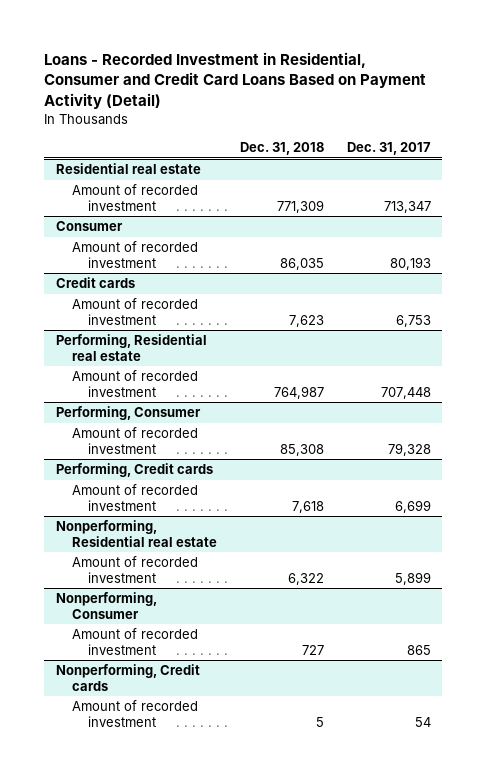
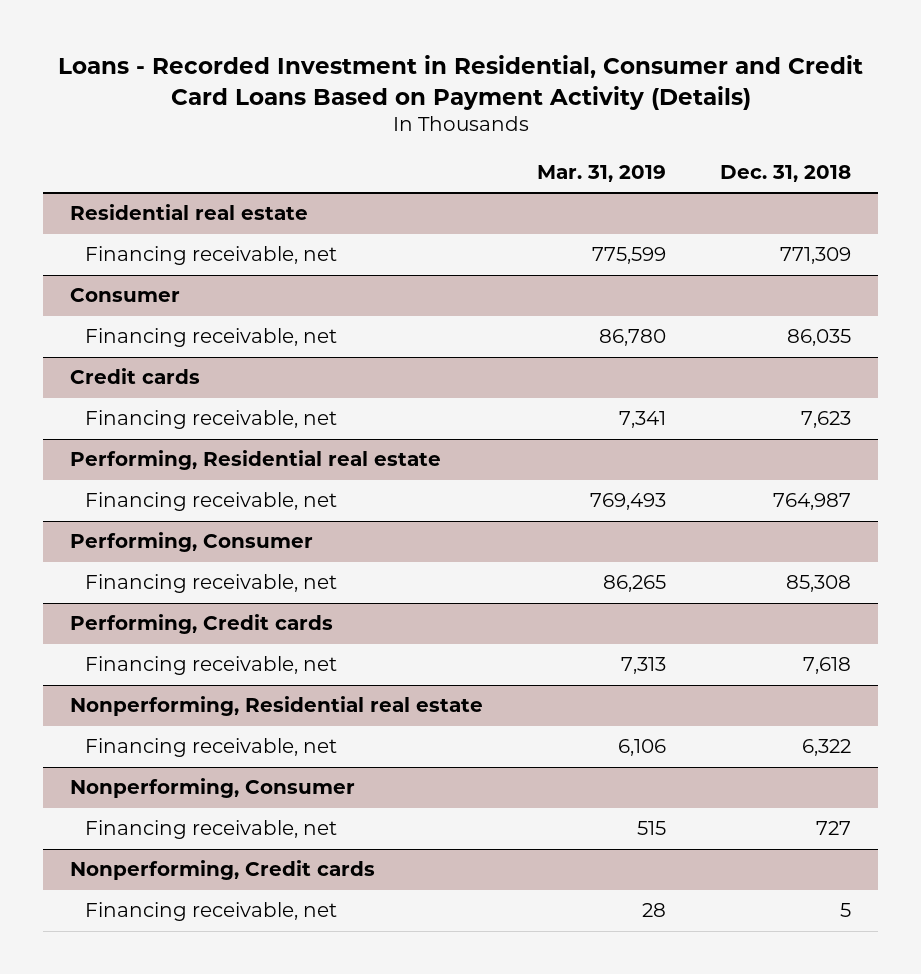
- Loans - Recorded Investment in Residential, Consumer and Credit Card Loans Based on Payment Activity (Detail)
+ Loans - Recorded Investment in Residential, Consumer and Credit Card Loans Based on Payment Activity (Details)
- | Dec. 31, 2018 | Dec. 31, 2017
+ | Mar. 31, 2019 | Dec. 31, 2018
@ Residential real estate
- Amount of recorded investment | 771,309 | 713,347
+ Financing receivable, net | 775,599 | 771,309
@ Consumer
- Amount of recorded investment | 86,035 | 80,193
+ Financing receivable, net | 86,780 | 86,035
@ Credit cards
- Amount of recorded investment | 7,623 | 6,753
+ Financing receivable, net | 7,341 | 7,623
@ Performing, Residential real estate
- Amount of recorded investment | 764,987 | 707,448
+ Financing receivable, net | 769,493 | 764,987
@ Performing, Consumer
- Amount of recorded investment | 85,308 | 79,328
+ Financing receivable, net | 86,265 | 85,308
@ Performing, Credit cards
- Amount of recorded investment | 7,618 | 6,699
+ Financing receivable, net | 7,313 | 7,618
@ Nonperforming, Residential real estate
- Amount of recorded investment | 6,322 | 5,899
+ Financing receivable, net | 6,106 | 6,322
@ Nonperforming, Consumer
- Amount of recorded investment | 727 | 865
+ Financing receivable, net | 515 | 727
@ Nonperforming, Credit cards
- Amount of recorded investment | 5 | 54
+ Financing receivable, net | 28 | 5

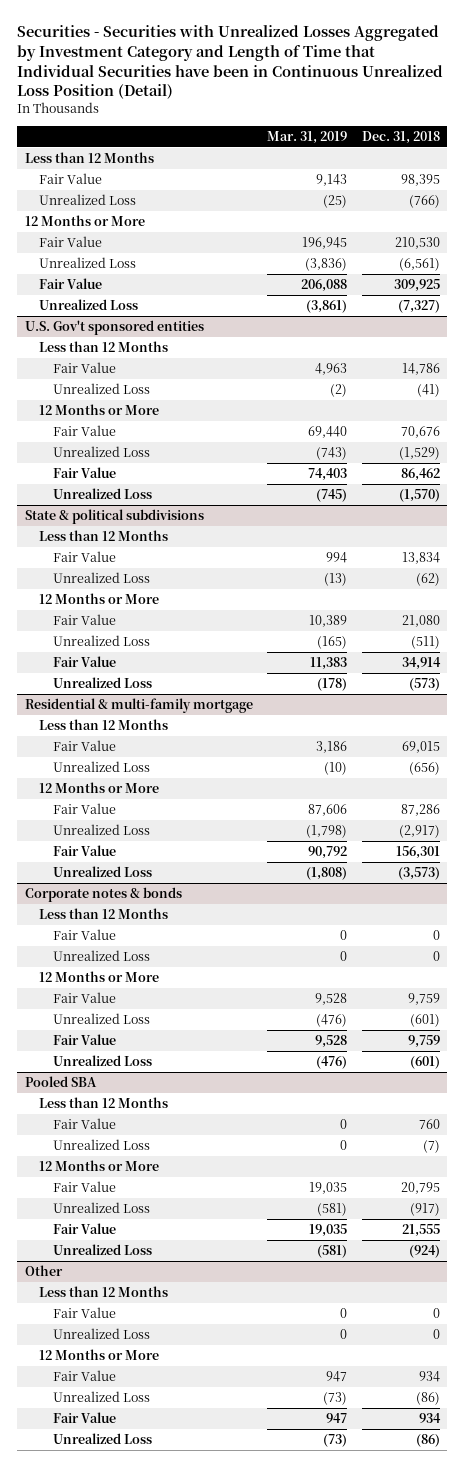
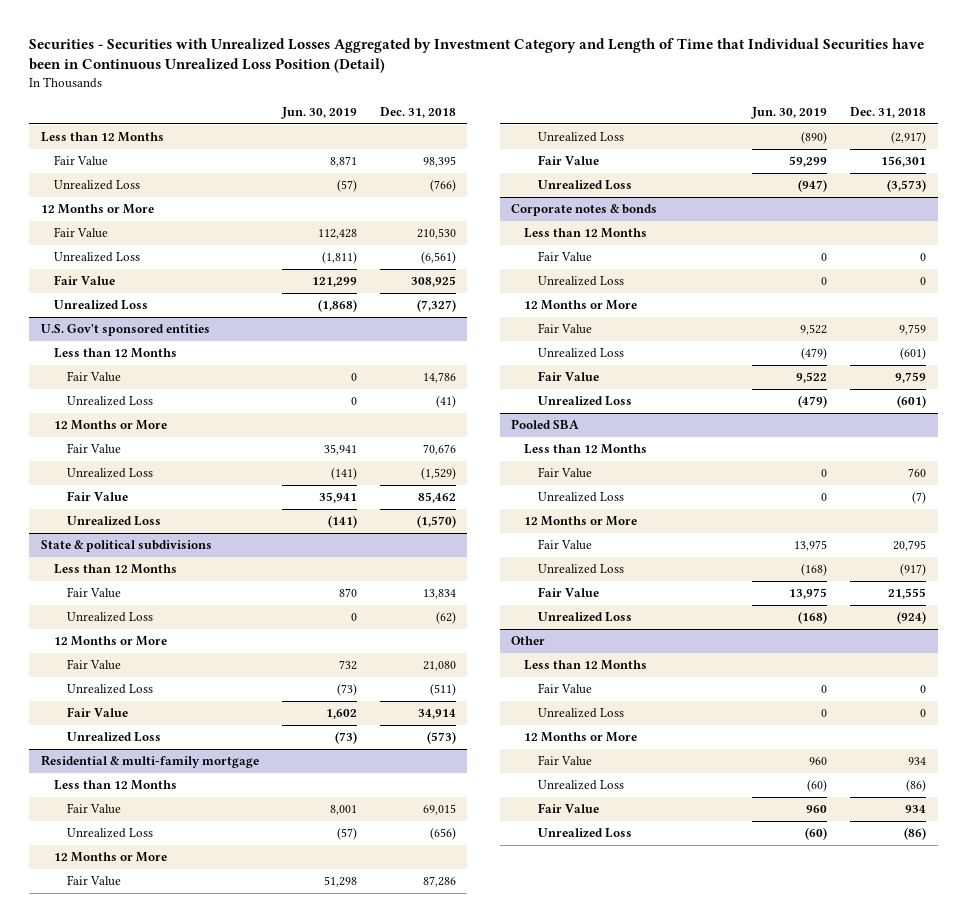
- | Mar. 31, 2019 | Dec. 31, 2018
+ | Jun. 30, 2019 | Dec. 31, 2018
- Fair Value | 206,088 | 309,925
+ Fair Value | 121,299 | 308,925
@ U.S. Gov't sponsored entities
- Fair Value | 74,403 | 86,462
+ Fair Value | 35,941 | 85,462

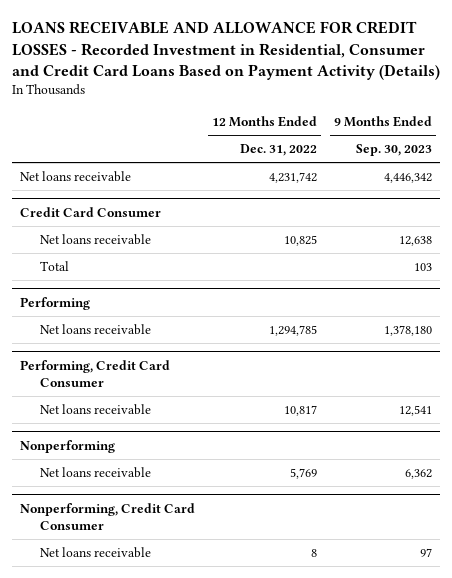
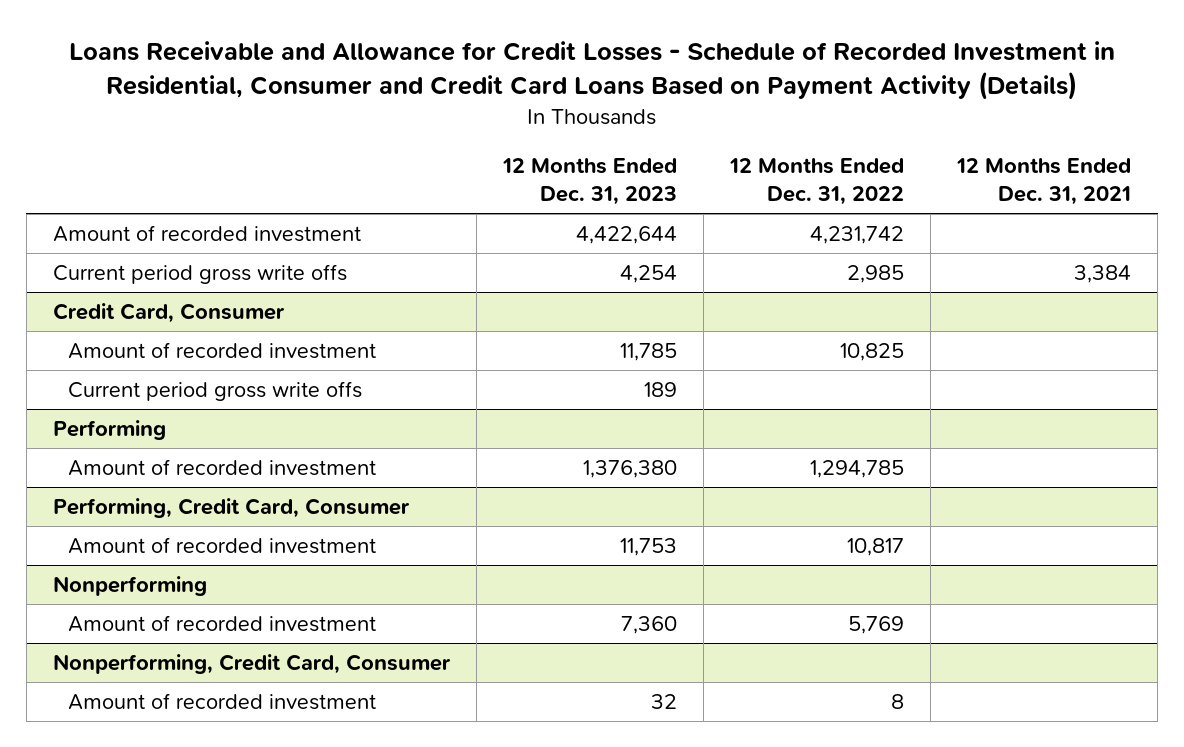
- LOANS RECEIVABLE AND ALLOWANCE FOR CREDIT LOSSES - Recorded Investment in Residential, Consumer and Credit Card Loans Based on Payment Activity (Details)
+ Loans Receivable and Allowance for Credit Losses - Schedule of Recorded Investment in Residential, Consumer and Credit Card Loans Based on Payment Activity (Details)
- | 12 Months Ended Dec. 31, 2022 | 9 Months Ended Sep. 30, 2023
+ | 12 Months Ended Dec. 31, 2023 | 12 Months Ended Dec. 31, 2022 | 12 Months Ended Dec. 31, 2021
- Net loans receivable | 4,231,742 | 4,446,342
- Credit Card Consumer
- Net loans receivable | 10,825 | 12,638
- Total | | 103
+ Amount of recorded investment | 4,422,644 | 4,231,742 |
+ Current period gross write offs | 4,254 | 2,985 | 3,384
+ Credit Card, Consumer
+ Amount of recorded investment | 11,785 | 10,825 |
+ Current period gross write offs | 189 | |
@ Performing
- Net loans receivable | 1,294,785 | 1,378,180
- Performing, Credit Card Consumer
- Net loans receivable | 10,817 | 12,541
@ Performing
+ Amount of recorded investment | 1,376,380 | 1,294,785 |
+ Performing, Credit Card, Consumer
+ Amount of recorded investment | 11,753 | 10,817 |
@ Nonperforming
- Net loans receivable | 5,769 | 6,362
- Nonperforming, Credit Card Consumer
- Net loans receivable | 8 | 97
@ Nonperforming
+ Amount of recorded investment | 7,360 | 5,769 |
+ Nonperforming, Credit Card, Consumer
+ Amount of recorded investment | 32 | 8 |

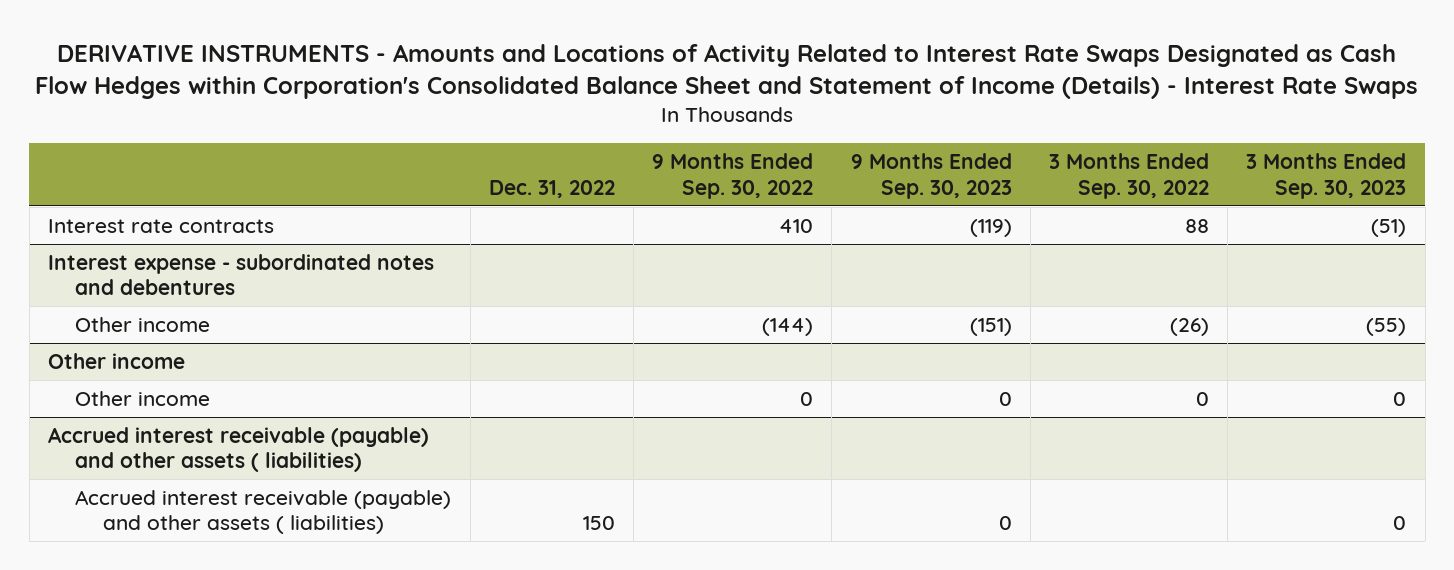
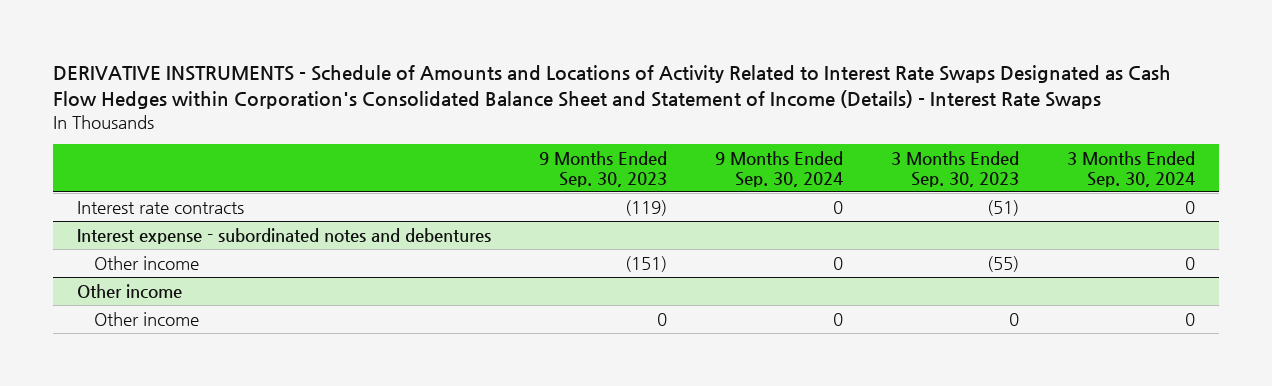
- DERIVATIVE INSTRUMENTS - Amounts and Locations of Activity Related to Interest Rate Swaps Designated as Cash Flow Hedges within Corporation's Consolidated Balance Sheet and Statement of Income (Details) - Interest Rate Swaps
+ DERIVATIVE INSTRUMENTS - Schedule of Amounts and Locations of Activity Related to Interest Rate Swaps Designated as Cash Flow Hedges within Corporation's Consolidated Balance Sheet and Statement of Income (Details) - Interest Rate Swaps
- | Dec. 31, 2022 | 9 Months Ended Sep. 30, 2022 | 9 Months Ended Sep. 30, 2023 | 3 Months Ended Sep. 30, 2022 | 3 Months Ended Sep. 30, 2023
+ | 9 Months Ended Sep. 30, 2023 | 9 Months Ended Sep. 30, 2024 | 3 Months Ended Sep. 30, 2023 | 3 Months Ended Sep. 30, 2024
- Accrued interest receivable (payable) and other assets ( liabilities)
- Accrued interest receivable (payable) and other assets ( liabilities) | 150 | | 0 | | 0

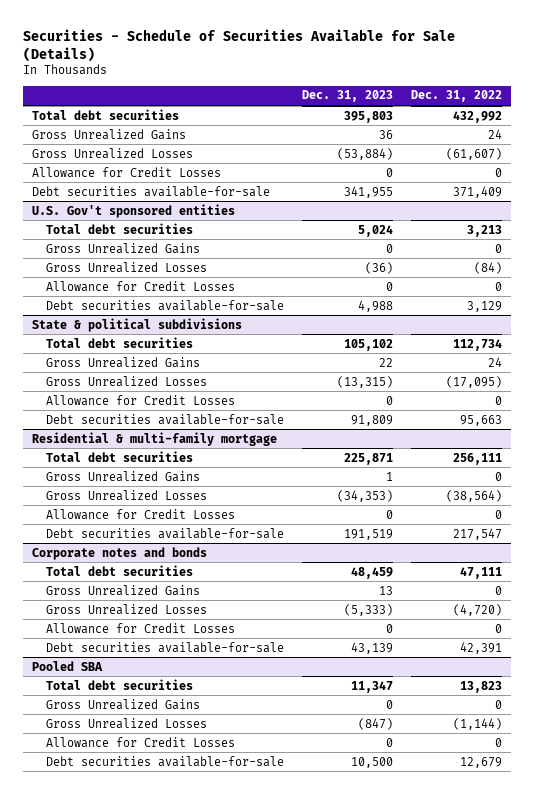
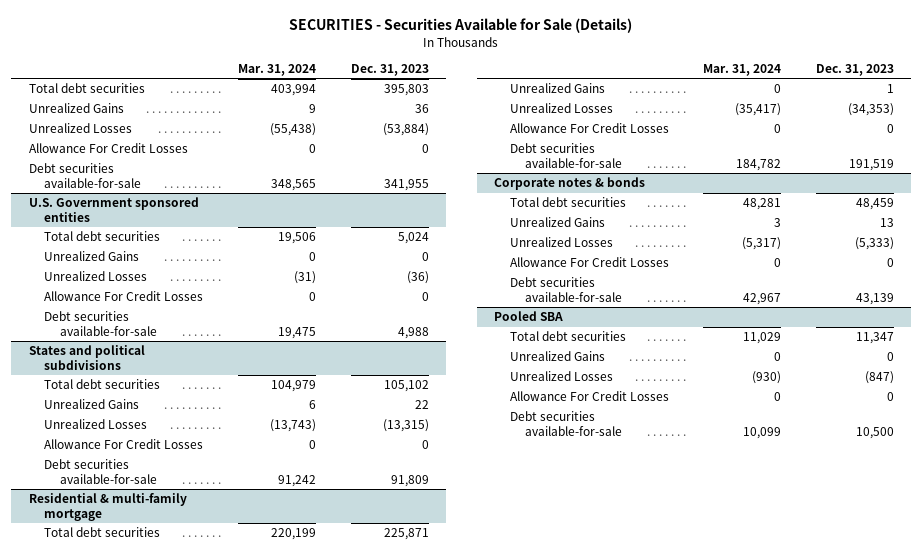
- Securities - Schedule of Securities Available for Sale (Details)
+ SECURITIES - Securities Available for Sale (Details)
- | Dec. 31, 2023 | Dec. 31, 2022
+ | Mar. 31, 2024 | Dec. 31, 2023
- Gross Unrealized Gains | 36 | 24
- Gross Unrealized Losses | (53,884) | (61,607)
- Allowance for Credit Losses | 0 | 0
+ Unrealized Gains | 9 | 36
+ Unrealized Losses | (55,438) | (53,884)
+ Allowance For Credit Losses | 0 | 0
- U.S. Gov't sponsored entities
+ U.S. Government sponsored entities
- Gross Unrealized Gains | 0 | 0
- Gross Unrealized Losses | (36) | (84)
- Allowance for Credit Losses | 0 | 0
+ Unrealized Gains | 0 | 0
+ Unrealized Losses | (31) | (36)
+ Allowance For Credit Losses | 0 | 0
- State & political subdivisions
+ States and political subdivisions
- Gross Unrealized Gains | 22 | 24
- Gross Unrealized Losses | (13,315) | (17,095)
- Allowance for Credit Losses | 0 | 0
+ Unrealized Gains | 6 | 22
+ Unrealized Losses | (13,743) | (13,315)
+ Allowance For Credit Losses | 0 | 0
@ Residential & multi-family mortgage
- Gross Unrealized Gains | 1 | 0
- Gross Unrealized Losses | (34,353) | (38,564)
- Allowance for Credit Losses | 0 | 0
+ Unrealized Gains | 0 | 1
+ Unrealized Losses | (35,417) | (34,353)
+ Allowance For Credit Losses | 0 | 0
- Corporate notes and bonds
+ Corporate notes & bonds
- Gross Unrealized Gains | 13 | 0
- Gross Unrealized Losses | (5,333) | (4,720)
- Allowance for Credit Losses | 0 | 0
+ Unrealized Gains | 3 | 13
+ Unrealized Losses | (5,317) | (5,333)
+ Allowance For Credit Losses | 0 | 0
@ Pooled SBA
- Gross Unrealized Gains | 0 | 0
- Gross Unrealized Losses | (847) | (1,144)
- Allowance for Credit Losses | 0 | 0
+ Unrealized Gains | 0 | 0
+ Unrealized Losses | (930) | (847)
+ Allowance For Credit Losses | 0 | 0

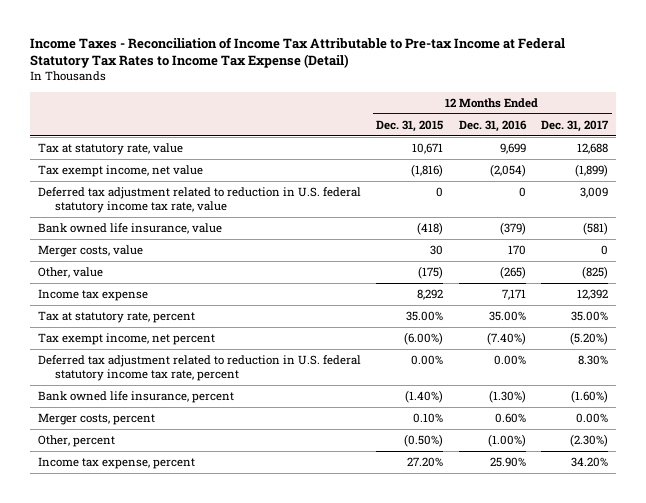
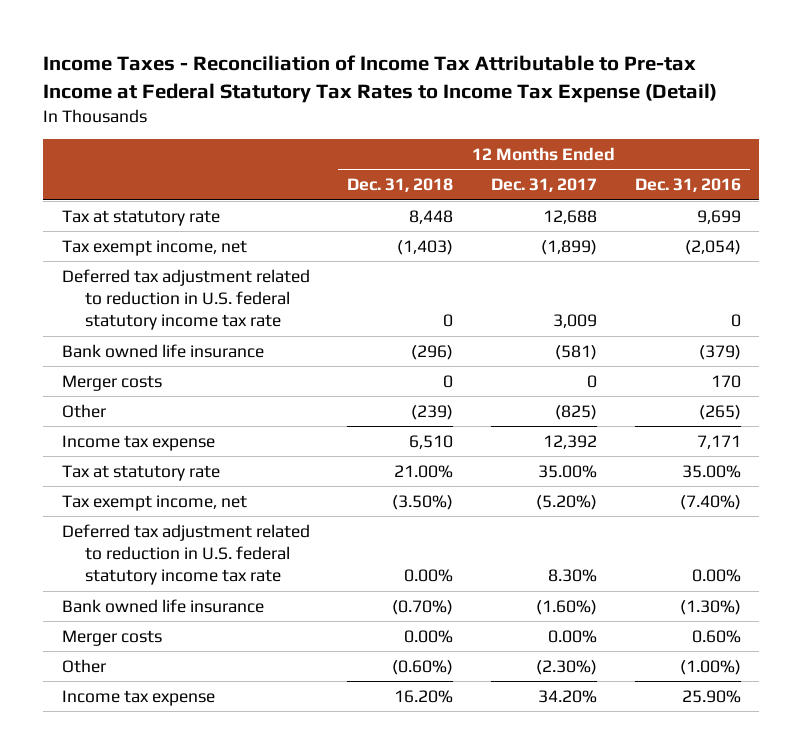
- | 12 Months Ended Dec. 31, 2015 | 12 Months Ended Dec. 31, 2016 | 12 Months Ended Dec. 31, 2017
+ | 12 Months Ended Dec. 31, 2018 | 12 Months Ended Dec. 31, 2017 | 12 Months Ended Dec. 31, 2016
- Tax at statutory rate, value | 10,671 | 9,699 | 12,688
- Tax exempt income, net value | (1,816) | (2,054) | (1,899)
- Deferred tax adjustment related to reduction in U.S. federal statutory income tax rate, value | 0 | 0 | 3,009
- Bank owned life insurance, value | (418) | (379) | (581)
- Merger costs, value | 30 | 170 | 0
- Other, value | (175) | (265) | (825)
+ Tax at statutory rate | 8,448 | 12,688 | 9,699
+ Tax exempt income, net | (1,403) | (1,899) | (2,054)
+ Deferred tax adjustment related to reduction in U.S. federal statutory income tax rate | 0 | 3,009 | 0
+ Bank owned life insurance | (296) | (581) | (379)
+ Merger costs | 0 | 0 | 170
+ Other | (239) | (825) | (265)
- Tax at statutory rate, percent | 35.00% | 35.00% | 35.00%
- Tax exempt income, net percent | (6.00%) | (7.40%) | (5.20%)
- Deferred tax adjustment related to reduction in U.S. federal statutory income tax rate, percent | 0.00% | 0.00% | 8.30%
- Bank owned life insurance, percent | (1.40%) | (1.30%) | (1.60%)
- Merger costs, percent | 0.10% | 0.60% | 0.00%
- Other, percent | (0.50%) | (1.00%) | (2.30%)
- Income tax expense, percent | 27.20% | 25.90% | 34.20%
+ Tax at statutory rate | 21.00% | 35.00% | 35.00%
+ Tax exempt income, net | (3.50%) | (5.20%) | (7.40%)
+ Deferred tax adjustment related to reduction in U.S. federal statutory income tax rate | 0.00% | 8.30% | 0.00%
+ Bank owned life insurance | (0.70%) | (1.60%) | (1.30%)
+ Merger costs | 0.00% | 0.00% | 0.60%
+ Other | (0.60%) | (2.30%) | (1.00%)
+ Income tax expense | 16.20% | 34.20% | 25.90%

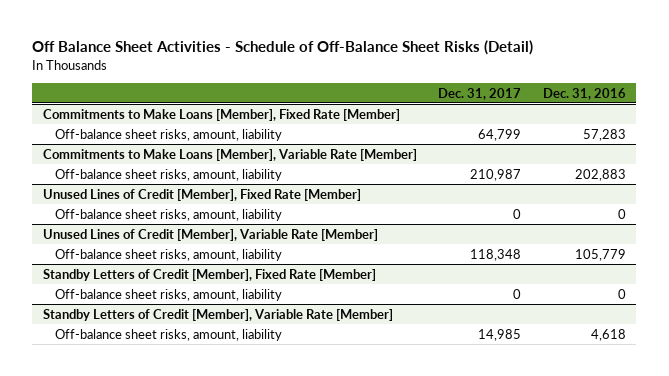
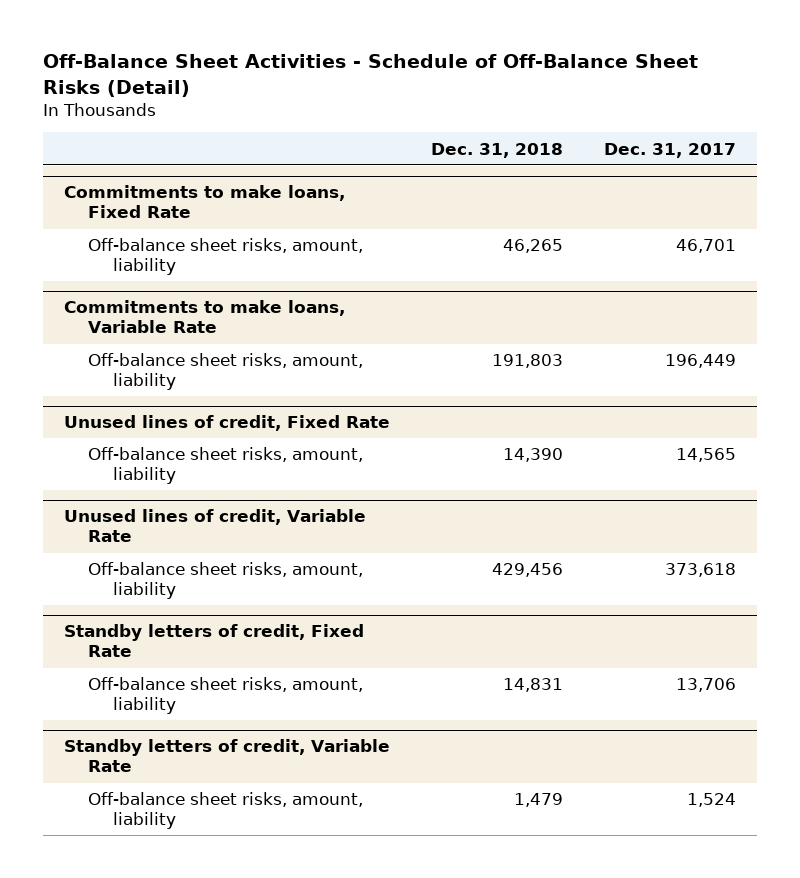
- Off Balance Sheet Activities - Schedule of Off-Balance Sheet Risks (Detail)
+ Off-Balance Sheet Activities - Schedule of Off-Balance Sheet Risks (Detail)
- | Dec. 31, 2017 | Dec. 31, 2016
+ | Dec. 31, 2018 | Dec. 31, 2017
- Commitments to Make Loans [Member], Fixed Rate [Member]
- Off-balance sheet risks, amount, liability | 64,799 | 57,283
- Commitments to Make Loans [Member], Variable Rate [Member]
- Off-balance sheet risks, amount, liability | 210,987 | 202,883
- Unused Lines of Credit [Member], Fixed Rate [Member]
- Off-balance sheet risks, amount, liability | 0 | 0
- Unused Lines of Credit [Member], Variable Rate [Member]
- Off-balance sheet risks, amount, liability | 118,348 | 105,779
- Standby Letters of Credit [Member], Fixed Rate [Member]
- Off-balance sheet risks, amount, liability | 0 | 0
- Standby Letters of Credit [Member], Variable Rate [Member]
- Off-balance sheet risks, amount, liability | 14,985 | 4,618
+ Commitments to make loans, Fixed Rate
+ Off-balance sheet risks, amount, liability | 46,265 | 46,701
+ Commitments to make loans, Variable Rate
+ Off-balance sheet risks, amount, liability | 191,803 | 196,449
+ Unused lines of credit, Fixed Rate
+ Off-balance sheet risks, amount, liability | 14,390 | 14,565
+ Unused lines of credit, Variable Rate
+ Off-balance sheet risks, amount, liability | 429,456 | 373,618
+ Standby letters of credit, Fixed Rate
+ Off-balance sheet risks, amount, liability | 14,831 | 13,706
+ Standby letters of credit, Variable Rate
+ Off-balance sheet risks, amount, liability | 1,479 | 1,524

